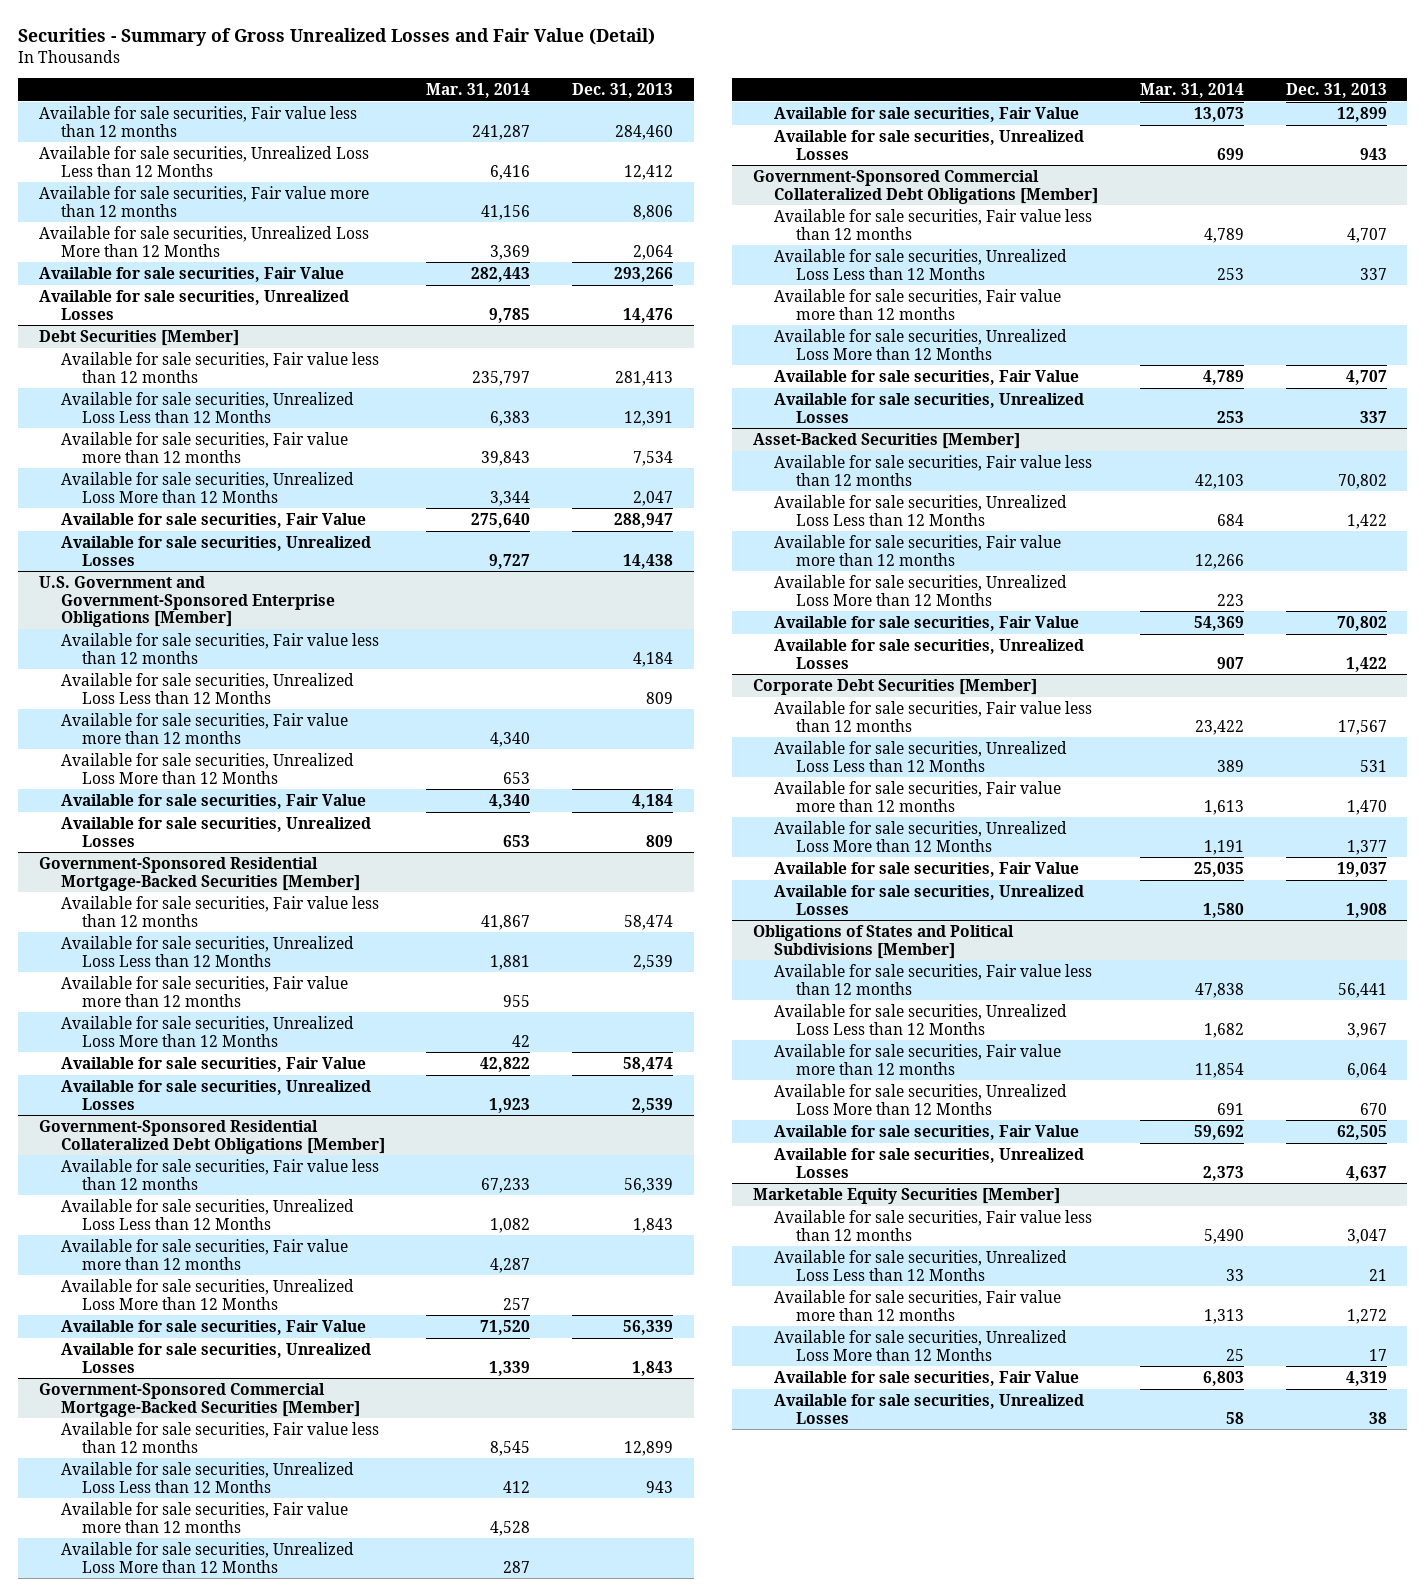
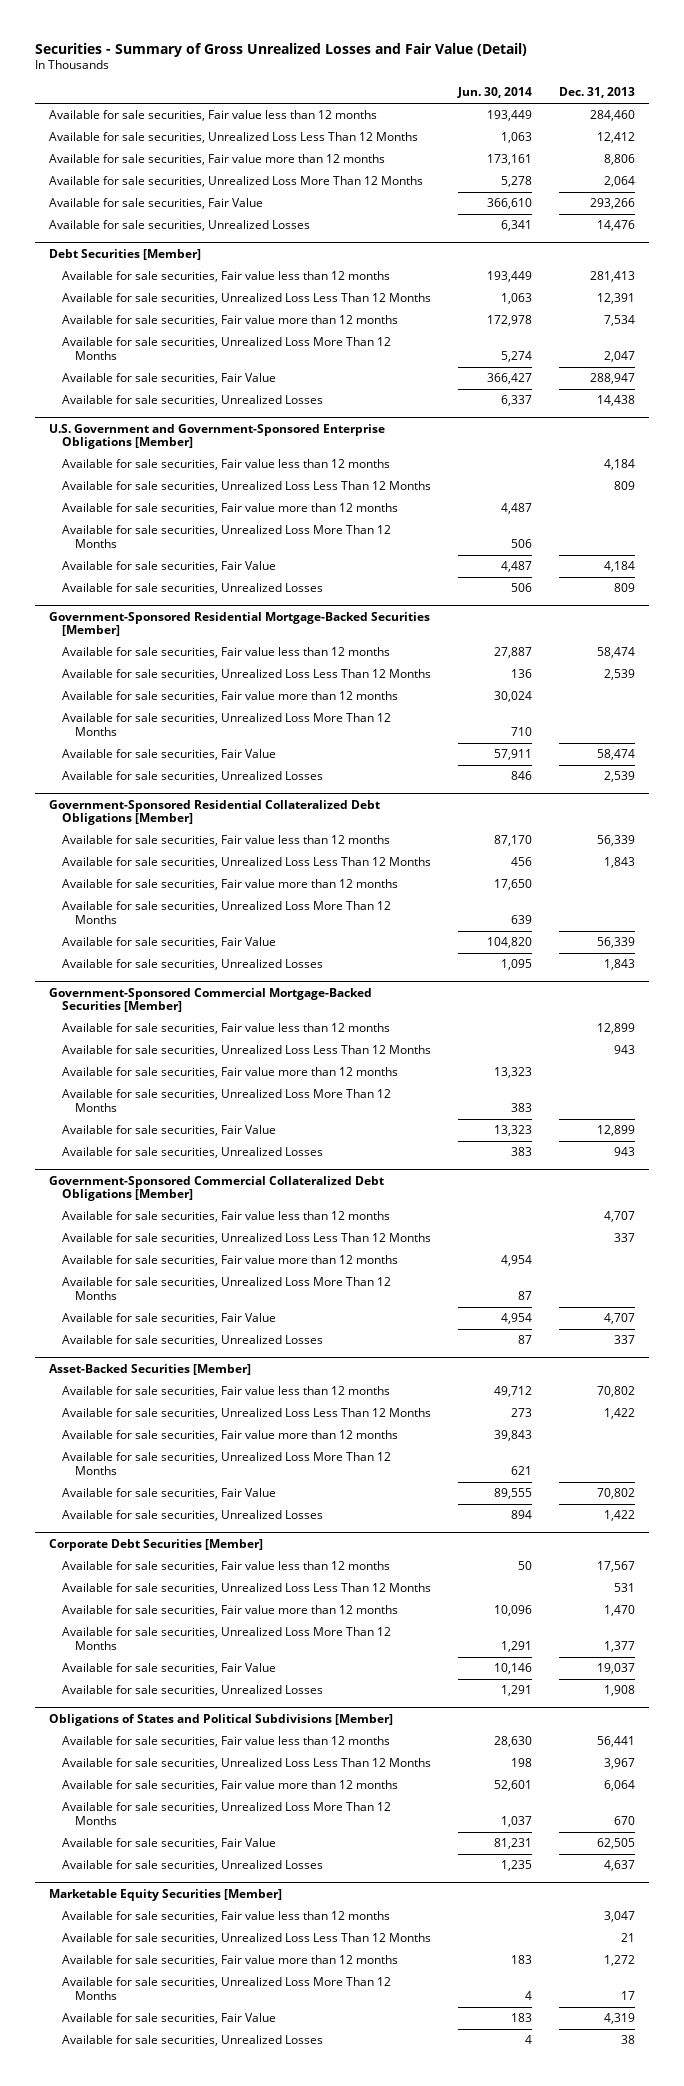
- | Mar. 31, 2014 | Dec. 31, 2013
+ | Jun. 30, 2014 | Dec. 31, 2013
- Available for sale securities, Unrealized Loss Less than 12 Months | 6,416 | 12,412
+ Available for sale securities, Unrealized Loss Less Than 12 Months | 1,063 | 12,412
- Available for sale securities, Unrealized Loss More than 12 Months | 3,369 | 2,064
+ Available for sale securities, Unrealized Loss More Than 12 Months | 5,278 | 2,064
@ Debt Securities [Member]
- Available for sale securities, Unrealized Loss Less than 12 Months | 6,383 | 12,391
+ Available for sale securities, Unrealized Loss Less Than 12 Months | 1,063 | 12,391
- Available for sale securities, Unrealized Loss More than 12 Months | 3,344 | 2,047
+ Available for sale securities, Unrealized Loss More Than 12 Months | 5,274 | 2,047
@ U.S. Government and Government-Sponsored Enterprise Obligations [Member]
- Available for sale securities, Unrealized Loss Less than 12 Months | | 809
+ Available for sale securities, Unrealized Loss Less Than 12 Months | | 809
- Available for sale securities, Unrealized Loss More than 12 Months | 653 |
+ Available for sale securities, Unrealized Loss More Than 12 Months | 506 |
@ Government-Sponsored Residential Mortgage-Backed Securities [Member]
- Available for sale securities, Unrealized Loss Less than 12 Months | 1,881 | 2,539
+ Available for sale securities, Unrealized Loss Less Than 12 Months | 136 | 2,539
- Available for sale securities, Unrealized Loss More than 12 Months | 42 |
+ Available for sale securities, Unrealized Loss More Than 12 Months | 710 |
@ Government-Sponsored Residential Collateralized Debt Obligations [Member]
- Available for sale securities, Unrealized Loss Less than 12 Months | 1,082 | 1,843
+ Available for sale securities, Unrealized Loss Less Than 12 Months | 456 | 1,843
- Available for sale securities, Unrealized Loss More than 12 Months | 257 |
+ Available for sale securities, Unrealized Loss More Than 12 Months | 639 |
@ Government-Sponsored Commercial Mortgage-Backed Securities [Member]
- Available for sale securities, Unrealized Loss Less than 12 Months | 412 | 943
+ Available for sale securities, Unrealized Loss Less Than 12 Months | | 943
- Available for sale securities, Unrealized Loss More than 12 Months | 287 |
+ Available for sale securities, Unrealized Loss More Than 12 Months | 383 |
@ Government-Sponsored Commercial Collateralized Debt Obligations [Member]
- Available for sale securities, Unrealized Loss Less than 12 Months | 253 | 337
+ Available for sale securities, Unrealized Loss Less Than 12 Months | | 337
- Available for sale securities, Unrealized Loss More than 12 Months
+ Available for sale securities, Unrealized Loss More Than 12 Months | 87 |
@ Asset-Backed Securities [Member]
- Available for sale securities, Unrealized Loss Less than 12 Months | 684 | 1,422
+ Available for sale securities, Unrealized Loss Less Than 12 Months | 273 | 1,422
- Available for sale securities, Unrealized Loss More than 12 Months | 223 |
+ Available for sale securities, Unrealized Loss More Than 12 Months | 621 |
@ Corporate Debt Securities [Member]
- Available for sale securities, Unrealized Loss Less than 12 Months | 389 | 531
+ Available for sale securities, Unrealized Loss Less Than 12 Months | | 531
- Available for sale securities, Unrealized Loss More than 12 Months | 1,191 | 1,377
+ Available for sale securities, Unrealized Loss More Than 12 Months | 1,291 | 1,377
@ Obligations of States and Political Subdivisions [Member]
- Available for sale securities, Unrealized Loss Less than 12 Months | 1,682 | 3,967
+ Available for sale securities, Unrealized Loss Less Than 12 Months | 198 | 3,967
- Available for sale securities, Unrealized Loss More than 12 Months | 691 | 670
+ Available for sale securities, Unrealized Loss More Than 12 Months | 1,037 | 670
@ Marketable Equity Securities [Member]
- Available for sale securities, Unrealized Loss Less than 12 Months | 33 | 21
+ Available for sale securities, Unrealized Loss Less Than 12 Months | | 21
- Available for sale securities, Unrealized Loss More than 12 Months | 25 | 17
+ Available for sale securities, Unrealized Loss More Than 12 Months | 4 | 17

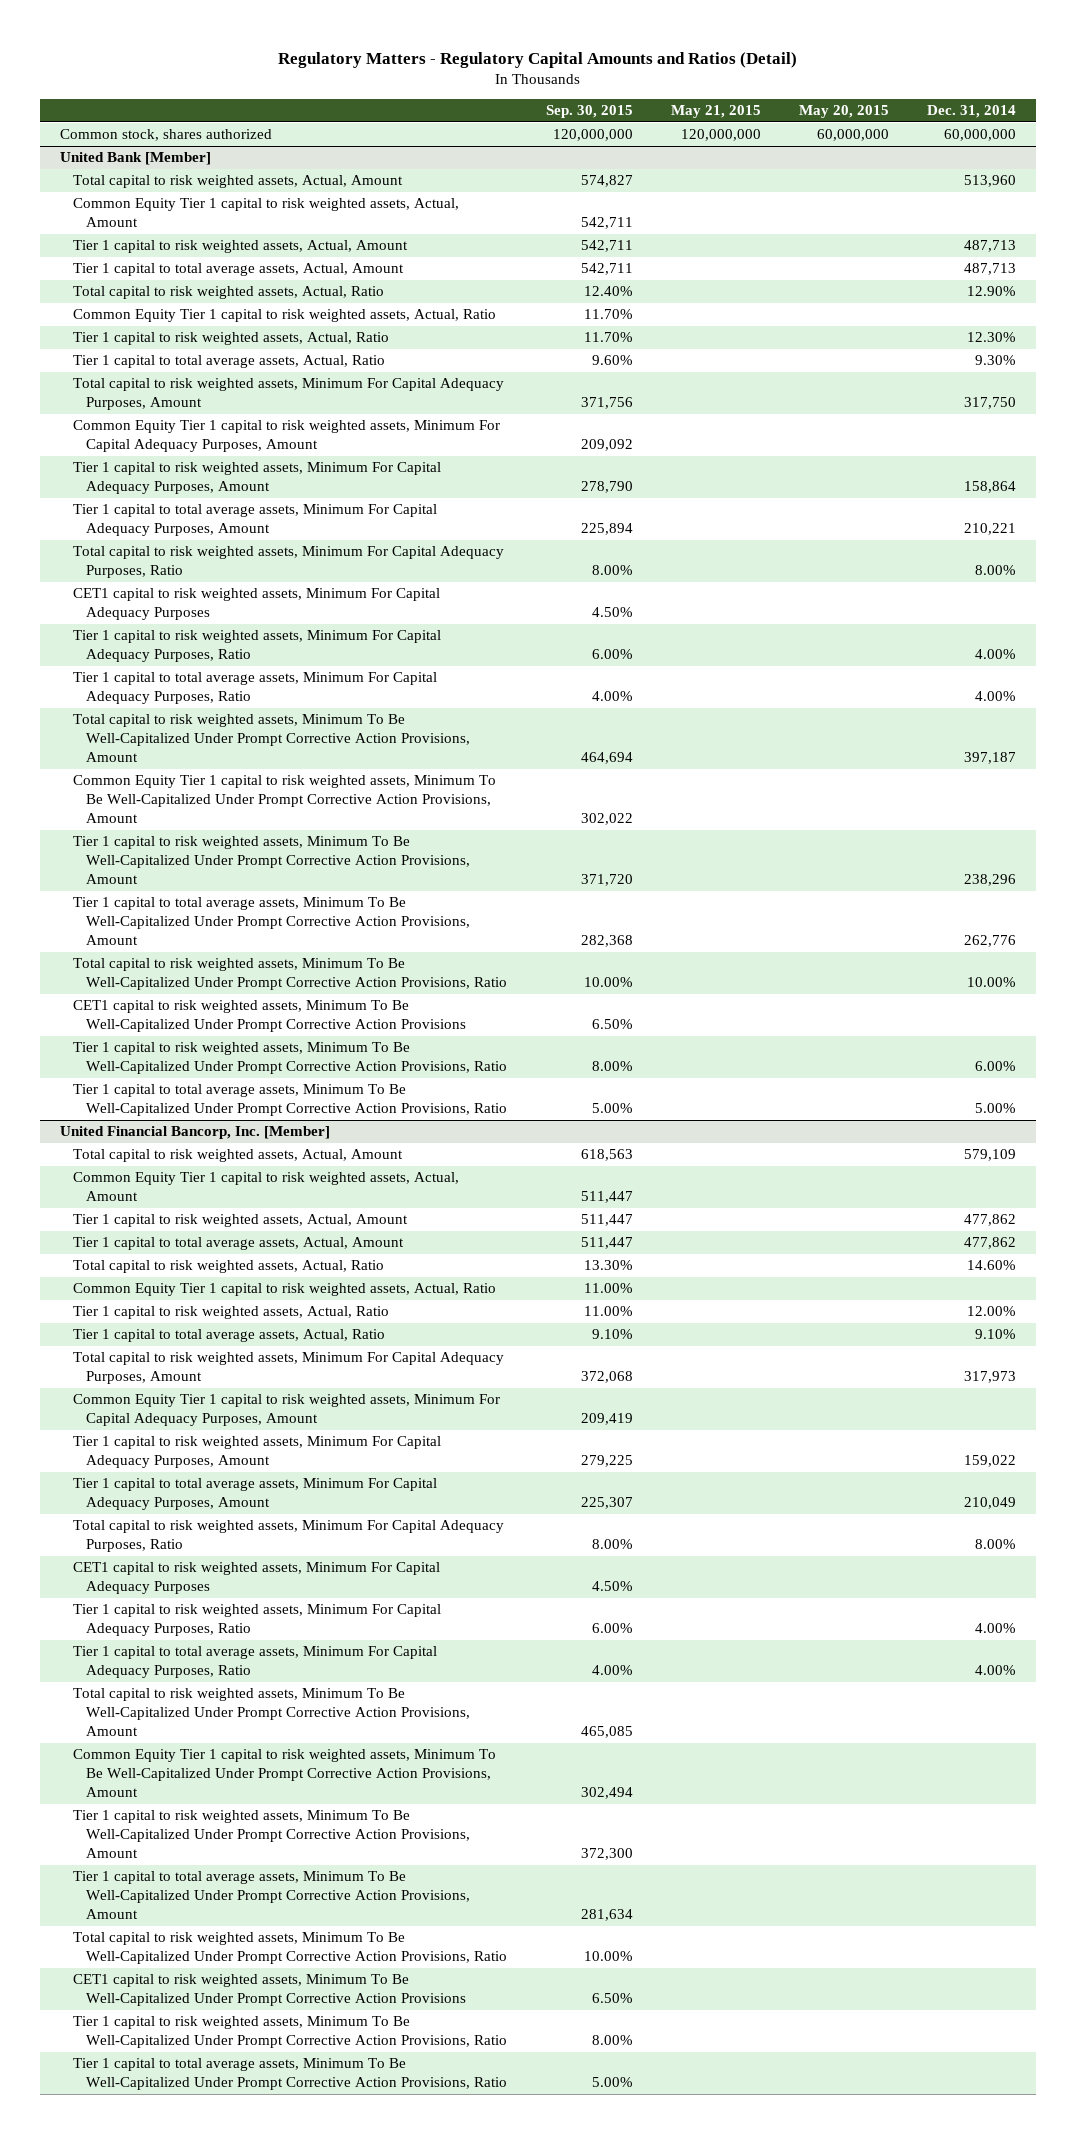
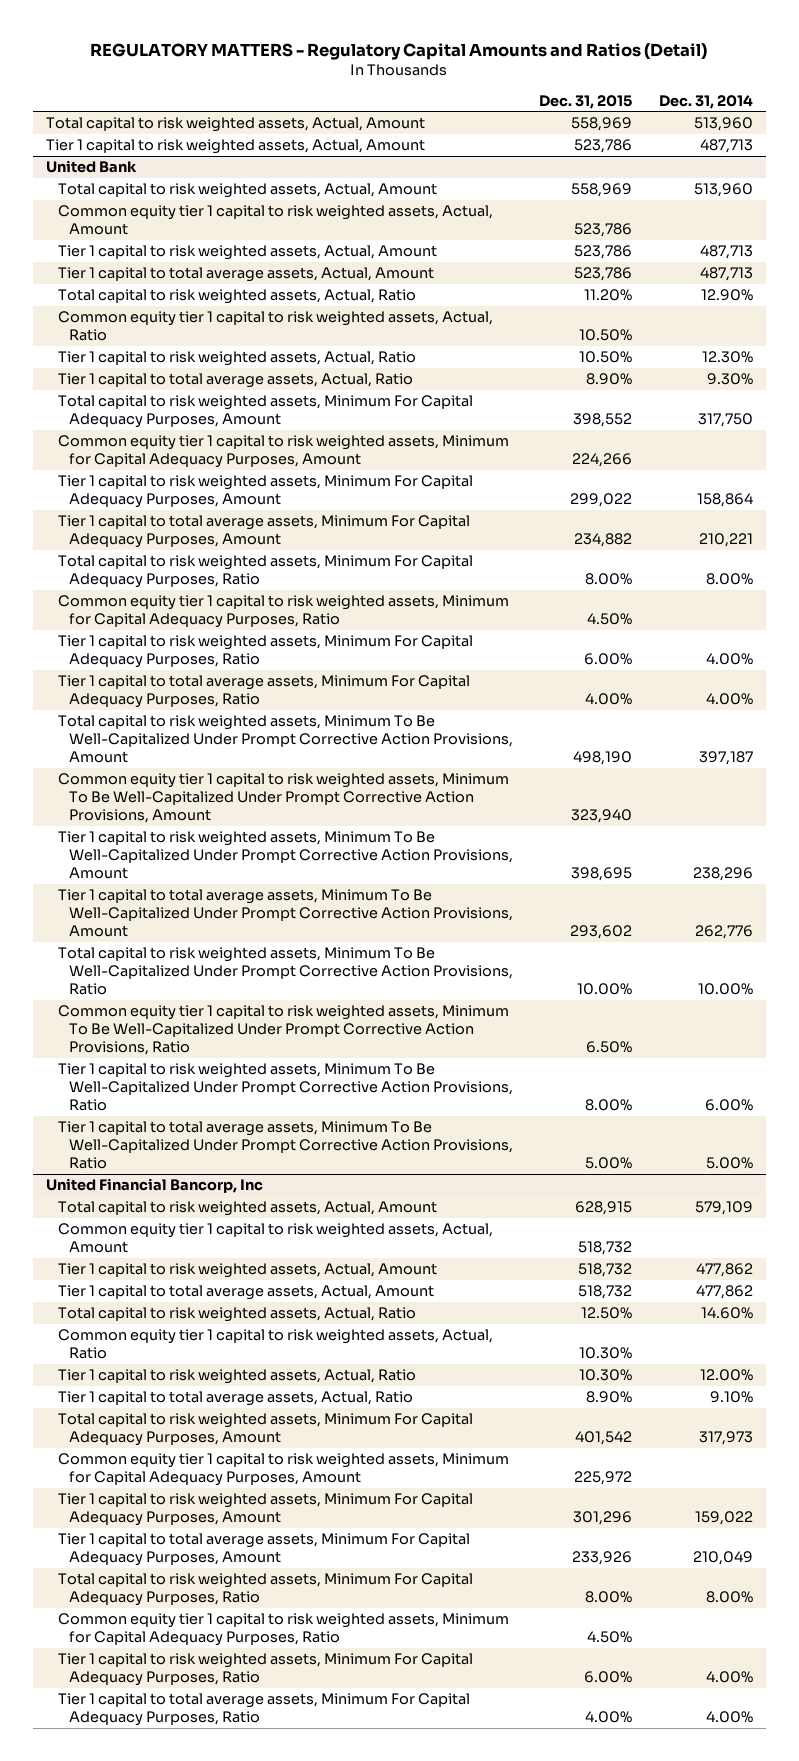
- Regulatory Matters - Regulatory Capital Amounts and Ratios (Detail)
+ REGULATORY MATTERS - Regulatory Capital Amounts and Ratios (Detail)
- | Sep. 30, 2015 | May 21, 2015 | May 20, 2015 | Dec. 31, 2014
+ | Dec. 31, 2015 | Dec. 31, 2014
- Common stock, shares authorized | 120,000,000 | 120,000,000 | 60,000,000 | 60,000,000
- United Bank [Member]
- Common Equity Tier 1 capital to risk weighted assets, Actual, Amount | 542,711 | | |
+ United Bank
+ Total capital to risk weighted assets, Actual, Amount | 558,969 | 513,960
+ Common equity tier 1 capital to risk weighted assets, Actual, Amount | 523,786 |
+ Tier 1 capital to risk weighted assets, Actual, Amount | 523,786 | 487,713
- Common Equity Tier 1 capital to risk weighted assets, Actual, Ratio | 11.70% | | |
+ Common equity tier 1 capital to risk weighted assets, Actual, Ratio | 10.50% |
- Common Equity Tier 1 capital to risk weighted assets, Minimum For Capital Adequacy Purposes, Amount | 209,092 | | |
+ Common equity tier 1 capital to risk weighted assets, Minimum for Capital Adequacy Purposes, Amount | 224,266 |
- CET1 capital to risk weighted assets, Minimum For Capital Adequacy Purposes | 4.50% | | |
+ Common equity tier 1 capital to risk weighted assets, Minimum for Capital Adequacy Purposes, Ratio | 4.50% |
- Common Equity Tier 1 capital to risk weighted assets, Minimum To Be Well-Capitalized Under Prompt Corrective Action Provisions, Amount | 302,022 | | |
+ Common equity tier 1 capital to risk weighted assets, Minimum To Be Well-Capitalized Under Prompt Corrective Action Provisions, Amount | 323,940 |
- CET1 capital to risk weighted assets, Minimum To Be Well-Capitalized Under Prompt Corrective Action Provisions | 6.50% | | |
+ Common equity tier 1 capital to risk weighted assets, Minimum To Be Well-Capitalized Under Prompt Corrective Action Provisions, Ratio | 6.50% |
- United Financial Bancorp, Inc. [Member]
+ United Financial Bancorp, Inc
- Common Equity Tier 1 capital to risk weighted assets, Actual, Amount | 511,447 | | |
+ Common equity tier 1 capital to risk weighted assets, Actual, Amount | 518,732 |
- Common Equity Tier 1 capital to risk weighted assets, Actual, Ratio | 11.00% | | |
+ Common equity tier 1 capital to risk weighted assets, Actual, Ratio | 10.30% |
- Common Equity Tier 1 capital to risk weighted assets, Minimum For Capital Adequacy Purposes, Amount | 209,419 | | |
+ Common equity tier 1 capital to risk weighted assets, Minimum for Capital Adequacy Purposes, Amount | 225,972 |
- CET1 capital to risk weighted assets, Minimum For Capital Adequacy Purposes | 4.50% | | |
+ Common equity tier 1 capital to risk weighted assets, Minimum for Capital Adequacy Purposes, Ratio | 4.50% |
- Total capital to risk weighted assets, Minimum To Be Well-Capitalized Under Prompt Corrective Action Provisions, Amount | 465,085 | | |
- Common Equity Tier 1 capital to risk weighted assets, Minimum To Be Well-Capitalized Under Prompt Corrective Action Provisions, Amount | 302,494 | | |
- Tier 1 capital to risk weighted assets, Minimum To Be Well-Capitalized Under Prompt Corrective Action Provisions, Amount | 372,300 | | |
- Tier 1 capital to total average assets, Minimum To Be Well-Capitalized Under Prompt Corrective Action Provisions, Amount | 281,634 | | |
- Total capital to risk weighted assets, Minimum To Be Well-Capitalized Under Prompt Corrective Action Provisions, Ratio | 10.00% | | |
- CET1 capital to risk weighted assets, Minimum To Be Well-Capitalized Under Prompt Corrective Action Provisions | 6.50% | | |
- Tier 1 capital to risk weighted assets, Minimum To Be Well-Capitalized Under Prompt Corrective Action Provisions, Ratio | 8.00% | | |
- Tier 1 capital to total average assets, Minimum To Be Well-Capitalized Under Prompt Corrective Action Provisions, Ratio | 5.00% | | |

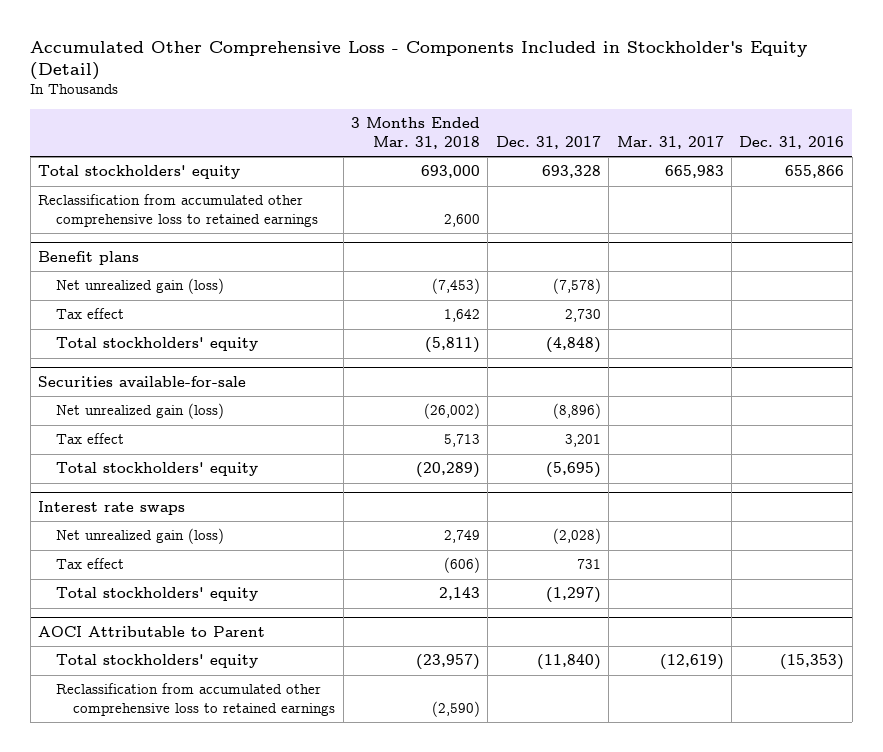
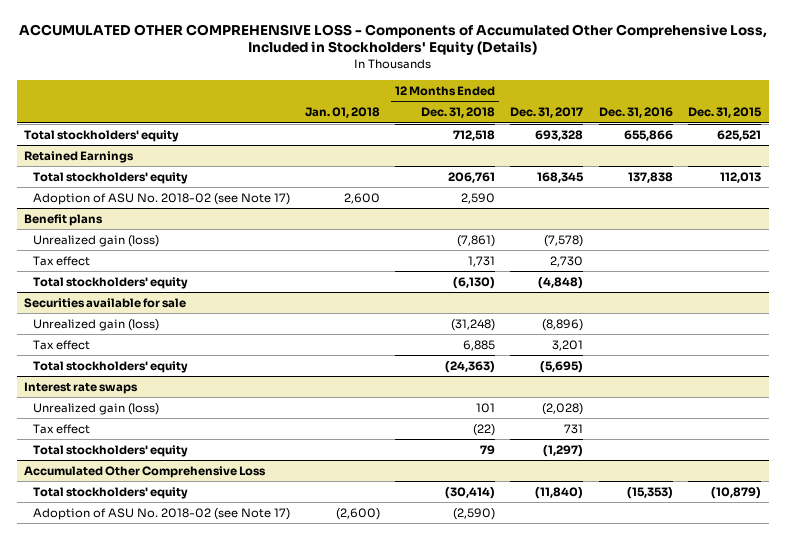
- Accumulated Other Comprehensive Loss - Components Included in Stockholder's Equity (Detail)
+ ACCUMULATED OTHER COMPREHENSIVE LOSS - Components of Accumulated Other Comprehensive Loss, Included in Stockholders' Equity (Details)
- | 3 Months Ended Mar. 31, 2018 | Dec. 31, 2017 | Mar. 31, 2017 | Dec. 31, 2016
+ | Jan. 01, 2018 | 12 Months Ended Dec. 31, 2018 | Dec. 31, 2017 | Dec. 31, 2016 | Dec. 31, 2015
- Reclassification from accumulated other comprehensive loss to retained earnings | 2,600 | | |
+ Retained Earnings
+ Total stockholders' equity | | 206,761 | 168,345 | 137,838 | 112,013
+ Adoption of ASU No. 2018-02 (see Note 17) | 2,600 | 2,590 | | |
@ Benefit plans
- Net unrealized gain (loss) | (7,453) | (7,578) | |
+ Unrealized gain (loss) | | (7,861) | (7,578) | |
- Securities available-for-sale
- Net unrealized gain (loss) | (26,002) | (8,896) | |
+ Securities available for sale
+ Unrealized gain (loss) | | (31,248) | (8,896) | |
@ Interest rate swaps
- Net unrealized gain (loss) | 2,749 | (2,028) | |
+ Unrealized gain (loss) | | 101 | (2,028) | |
- AOCI Attributable to Parent
+ Accumulated Other Comprehensive Loss
- Reclassification from accumulated other comprehensive loss to retained earnings | (2,590) | | |
+ Adoption of ASU No. 2018-02 (see Note 17) | (2,600) | (2,590) | | |

